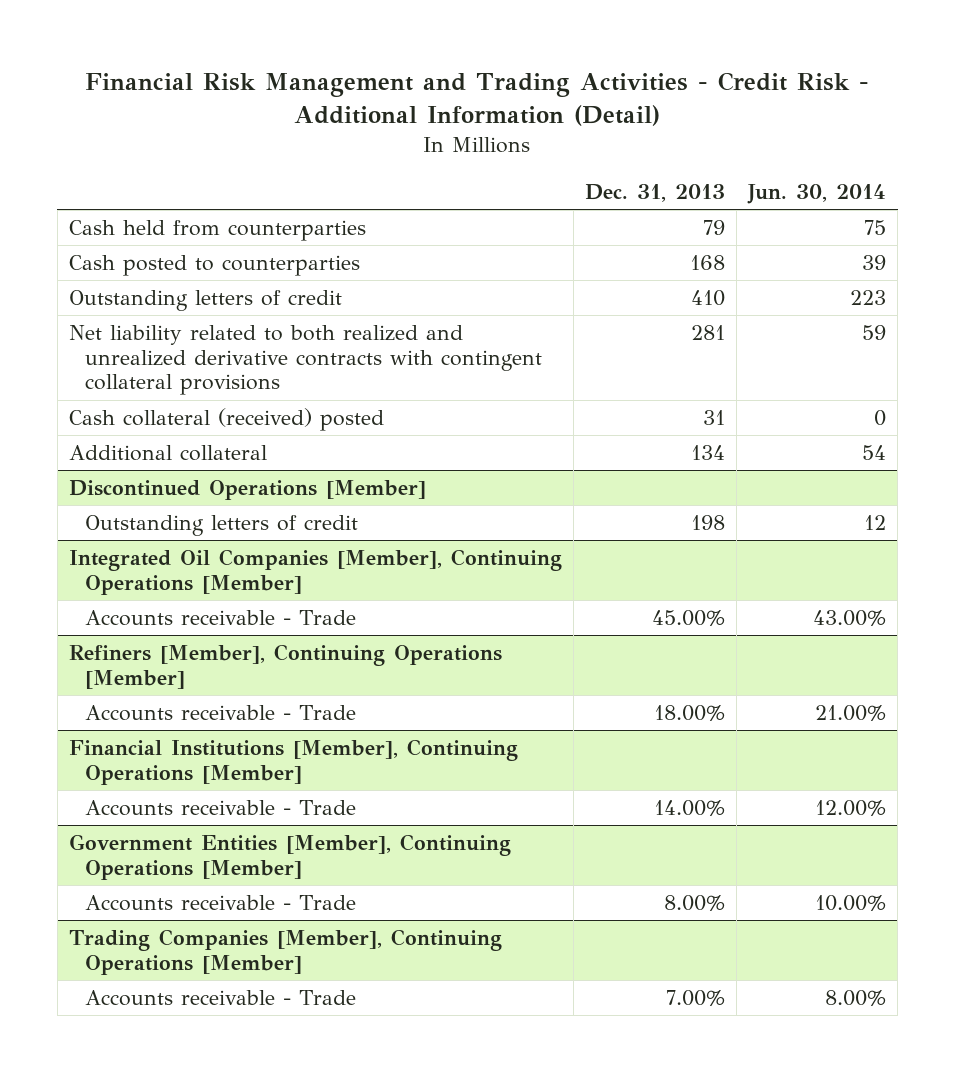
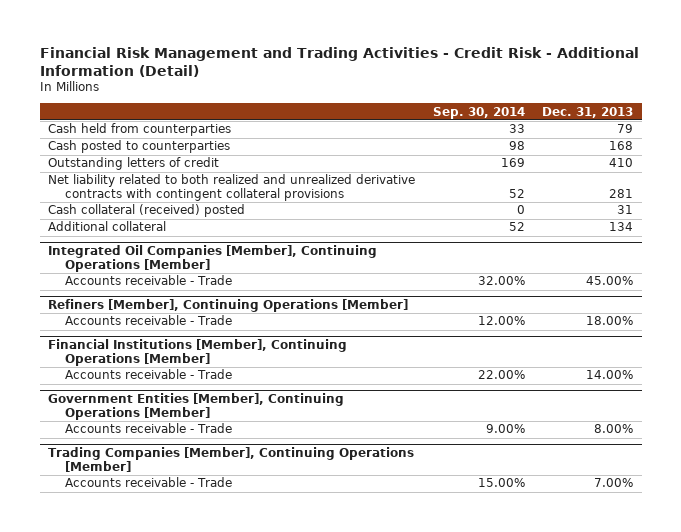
- | Dec. 31, 2013 | Jun. 30, 2014
+ | Sep. 30, 2014 | Dec. 31, 2013
- Discontinued Operations [Member]
- Outstanding letters of credit | 198 | 12

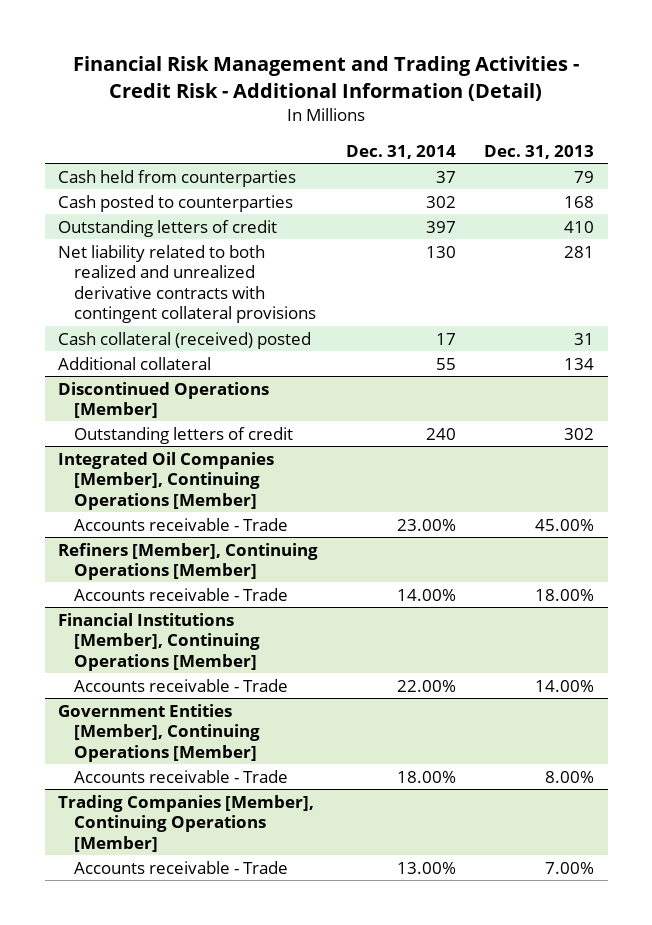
- | Sep. 30, 2014 | Dec. 31, 2013
+ | Dec. 31, 2014 | Dec. 31, 2013
+ Discontinued Operations [Member]
+ Outstanding letters of credit | 240 | 302

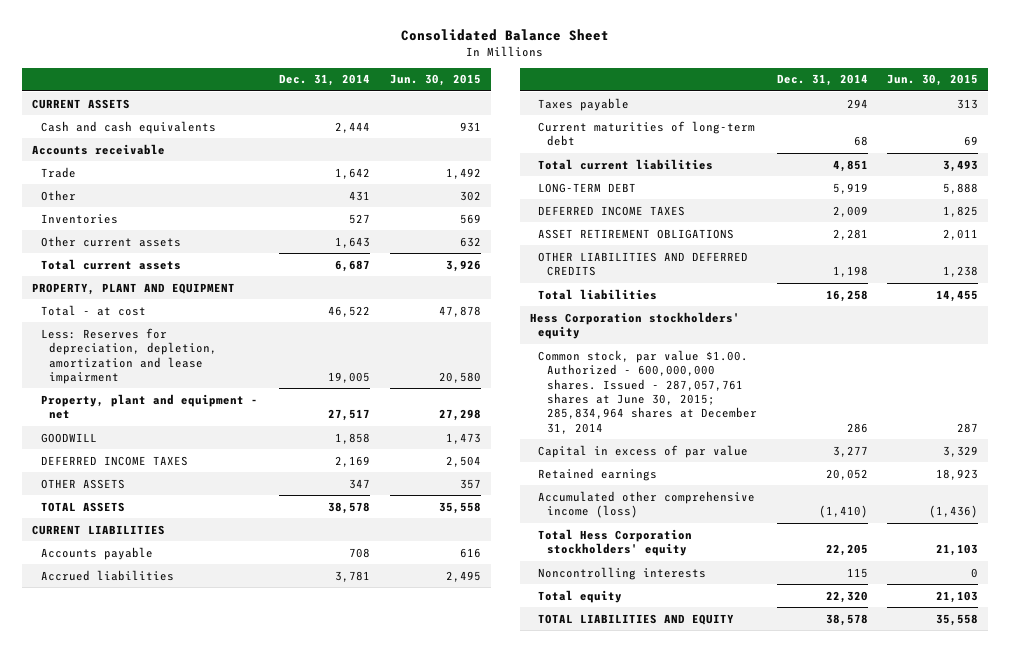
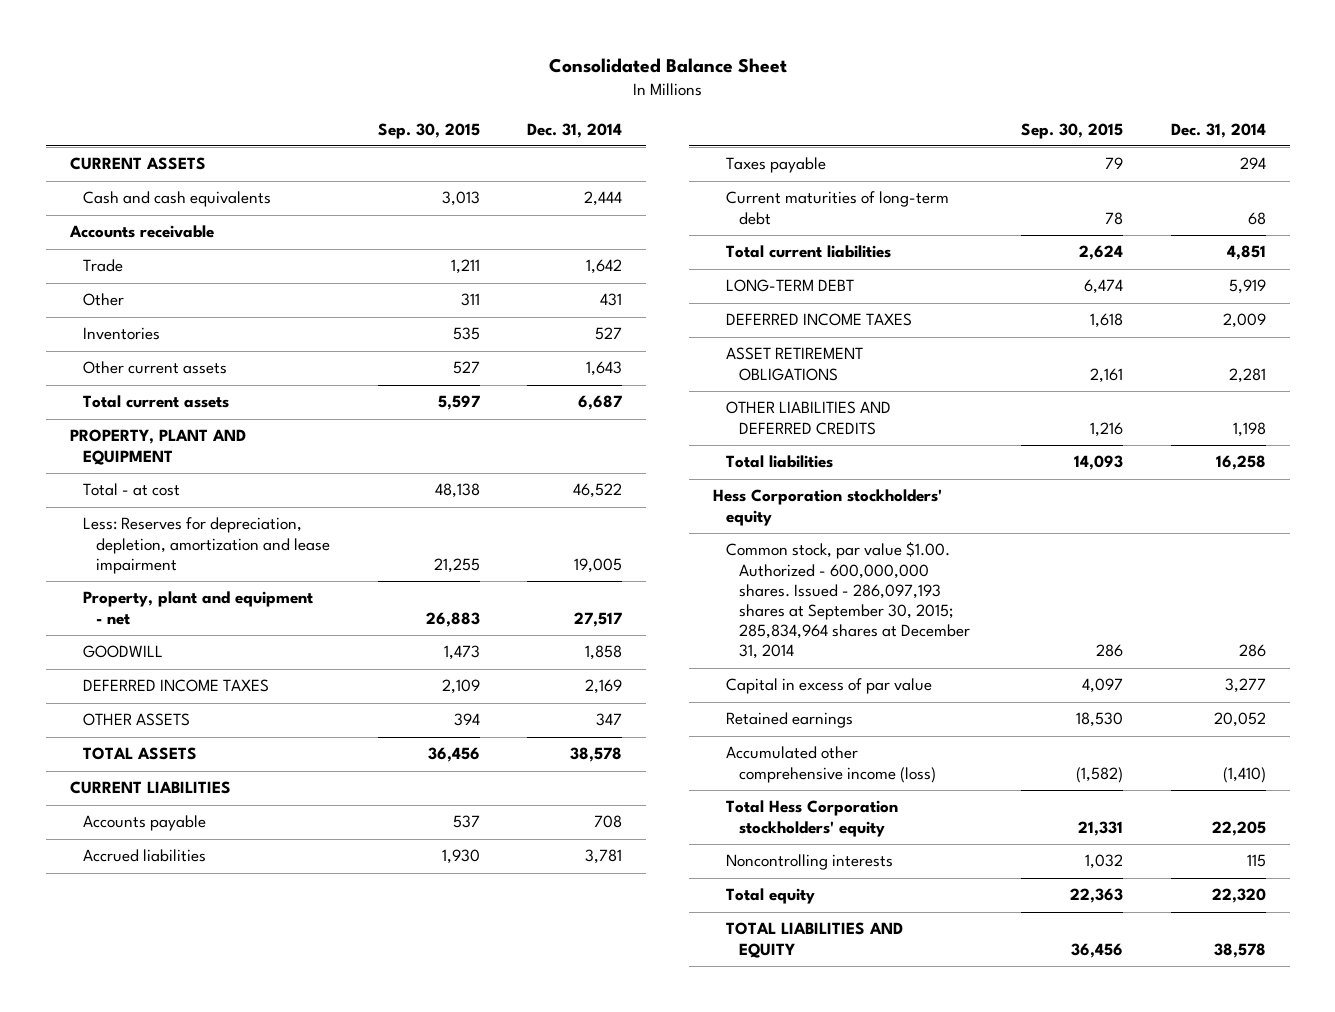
- | Dec. 31, 2014 | Jun. 30, 2015
+ | Sep. 30, 2015 | Dec. 31, 2014
- Common stock, par value $1.00. Authorized - 600,000,000 shares. Issued - 287,057,761 shares at June 30, 2015; 285,834,964 shares at December 31, 2014 | 286 | 287
+ Common stock, par value $1.00. Authorized - 600,000,000 shares. Issued - 286,097,193 shares at September 30, 2015; 285,834,964 shares at December 31, 2014 | 286 | 286

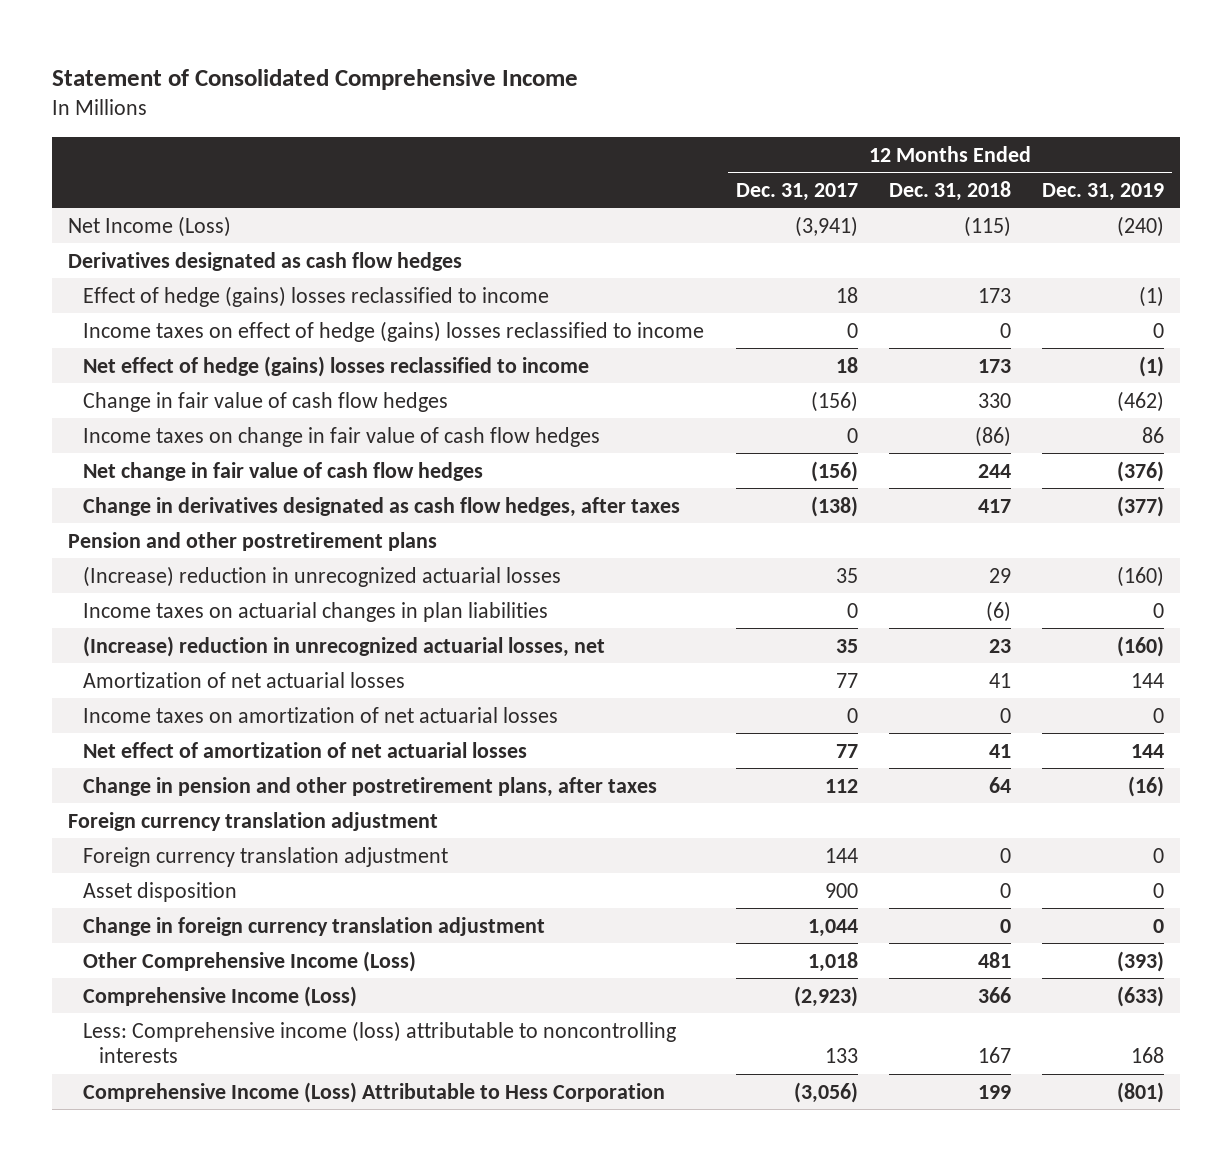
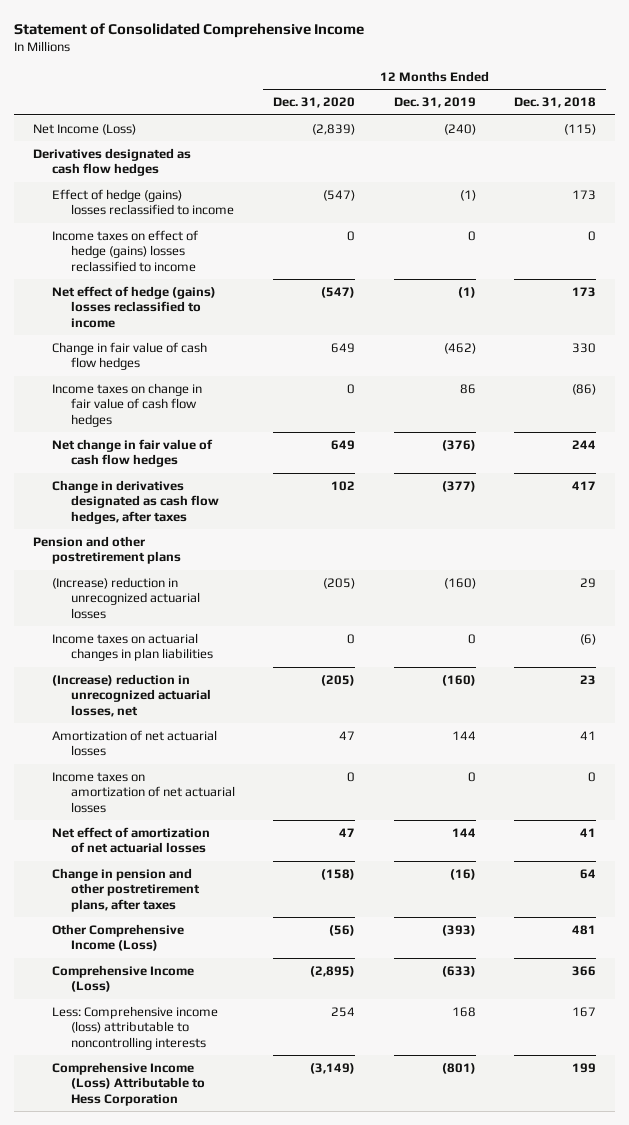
- | 12 Months Ended Dec. 31, 2017 | 12 Months Ended Dec. 31, 2018 | 12 Months Ended Dec. 31, 2019
+ | 12 Months Ended Dec. 31, 2020 | 12 Months Ended Dec. 31, 2019 | 12 Months Ended Dec. 31, 2018
- Foreign currency translation adjustment
- Foreign currency translation adjustment | 144 | 0 | 0
- Asset disposition | 900 | 0 | 0
- Change in foreign currency translation adjustment | 1,044 | 0 | 0

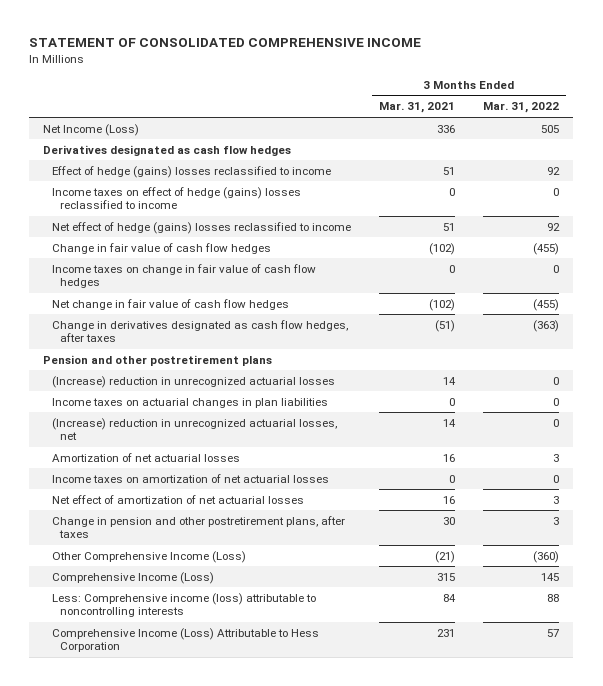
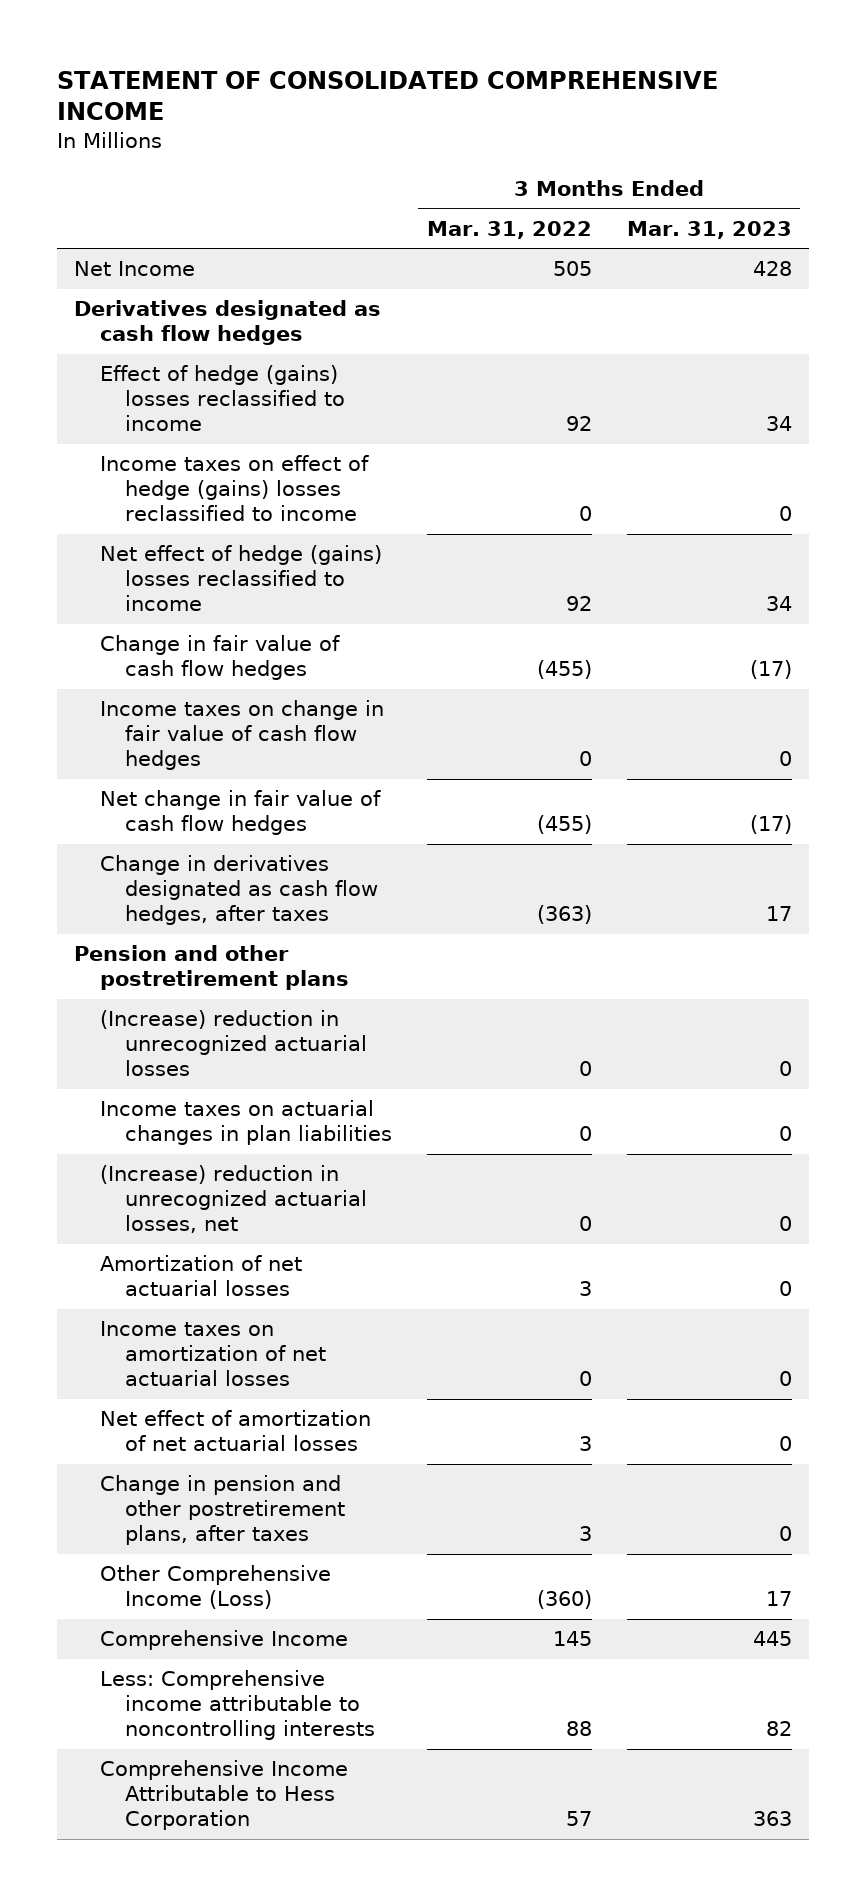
- | 3 Months Ended Mar. 31, 2021 | 3 Months Ended Mar. 31, 2022
+ | 3 Months Ended Mar. 31, 2022 | 3 Months Ended Mar. 31, 2023
- Net Income (Loss) | 336 | 505
+ Net Income | 505 | 428
- Comprehensive Income (Loss) | 315 | 145
- Less: Comprehensive income (loss) attributable to noncontrolling interests | 84 | 88
- Comprehensive Income (Loss) Attributable to Hess Corporation | 231 | 57
+ Comprehensive Income | 145 | 445
+ Less: Comprehensive income attributable to noncontrolling interests | 88 | 82
+ Comprehensive Income Attributable to Hess Corporation | 57 | 363

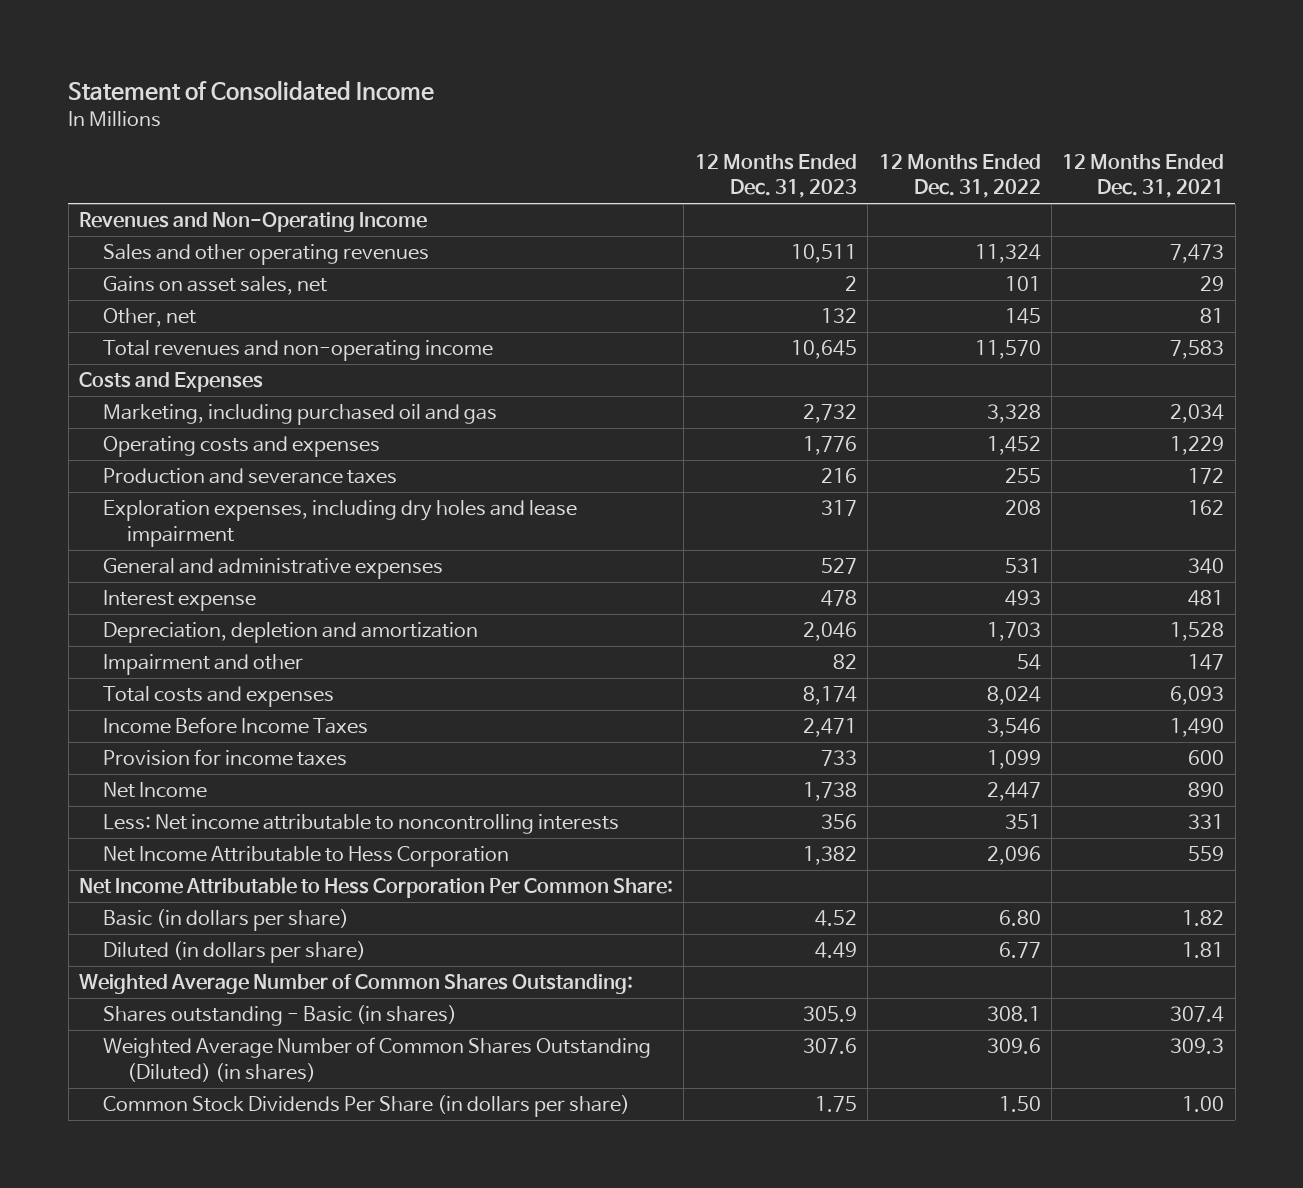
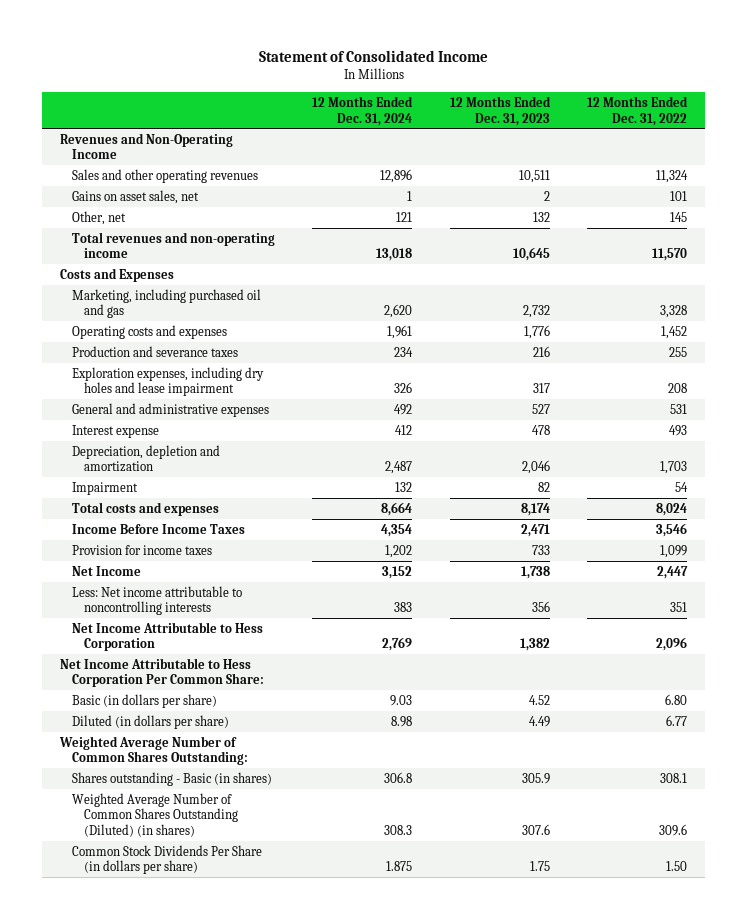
- | 12 Months Ended Dec. 31, 2023 | 12 Months Ended Dec. 31, 2022 | 12 Months Ended Dec. 31, 2021
+ | 12 Months Ended Dec. 31, 2024 | 12 Months Ended Dec. 31, 2023 | 12 Months Ended Dec. 31, 2022
- Impairment and other | 82 | 54 | 147
+ Impairment | 132 | 82 | 54

